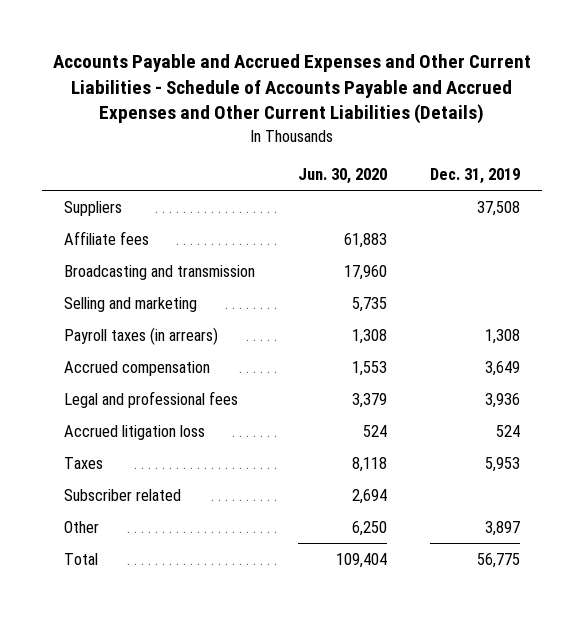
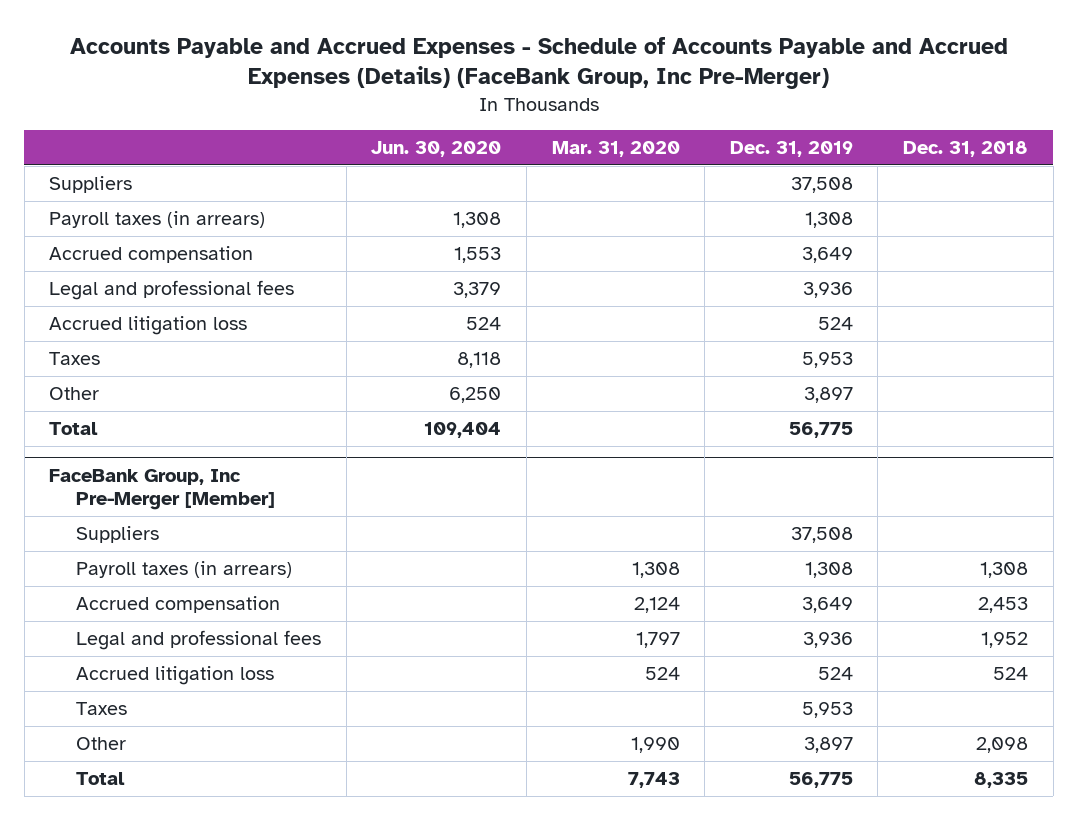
- Accounts Payable and Accrued Expenses and Other Current Liabilities - Schedule of Accounts Payable and Accrued Expenses and Other Current Liabilities (Details)
+ Accounts Payable and Accrued Expenses - Schedule of Accounts Payable and Accrued Expenses (Details) (FaceBank Group, Inc Pre-Merger)
- | Jun. 30, 2020 | Dec. 31, 2019
+ | Jun. 30, 2020 | Mar. 31, 2020 | Dec. 31, 2019 | Dec. 31, 2018
- Affiliate fees | 61,883 |
- Broadcasting and transmission | 17,960 |
- Selling and marketing | 5,735 |
- Subscriber related | 2,694 |
+ FaceBank Group, Inc Pre-Merger [Member]
+ Suppliers | | | 37,508 |
+ Payroll taxes (in arrears) | | 1,308 | 1,308 | 1,308
+ Accrued compensation | | 2,124 | 3,649 | 2,453
+ Legal and professional fees | | 1,797 | 3,936 | 1,952
+ Accrued litigation loss | | 524 | 524 | 524
+ Taxes | | | 5,953 |
+ Other | | 1,990 | 3,897 | 2,098
+ Total | | 7,743 | 56,775 | 8,335

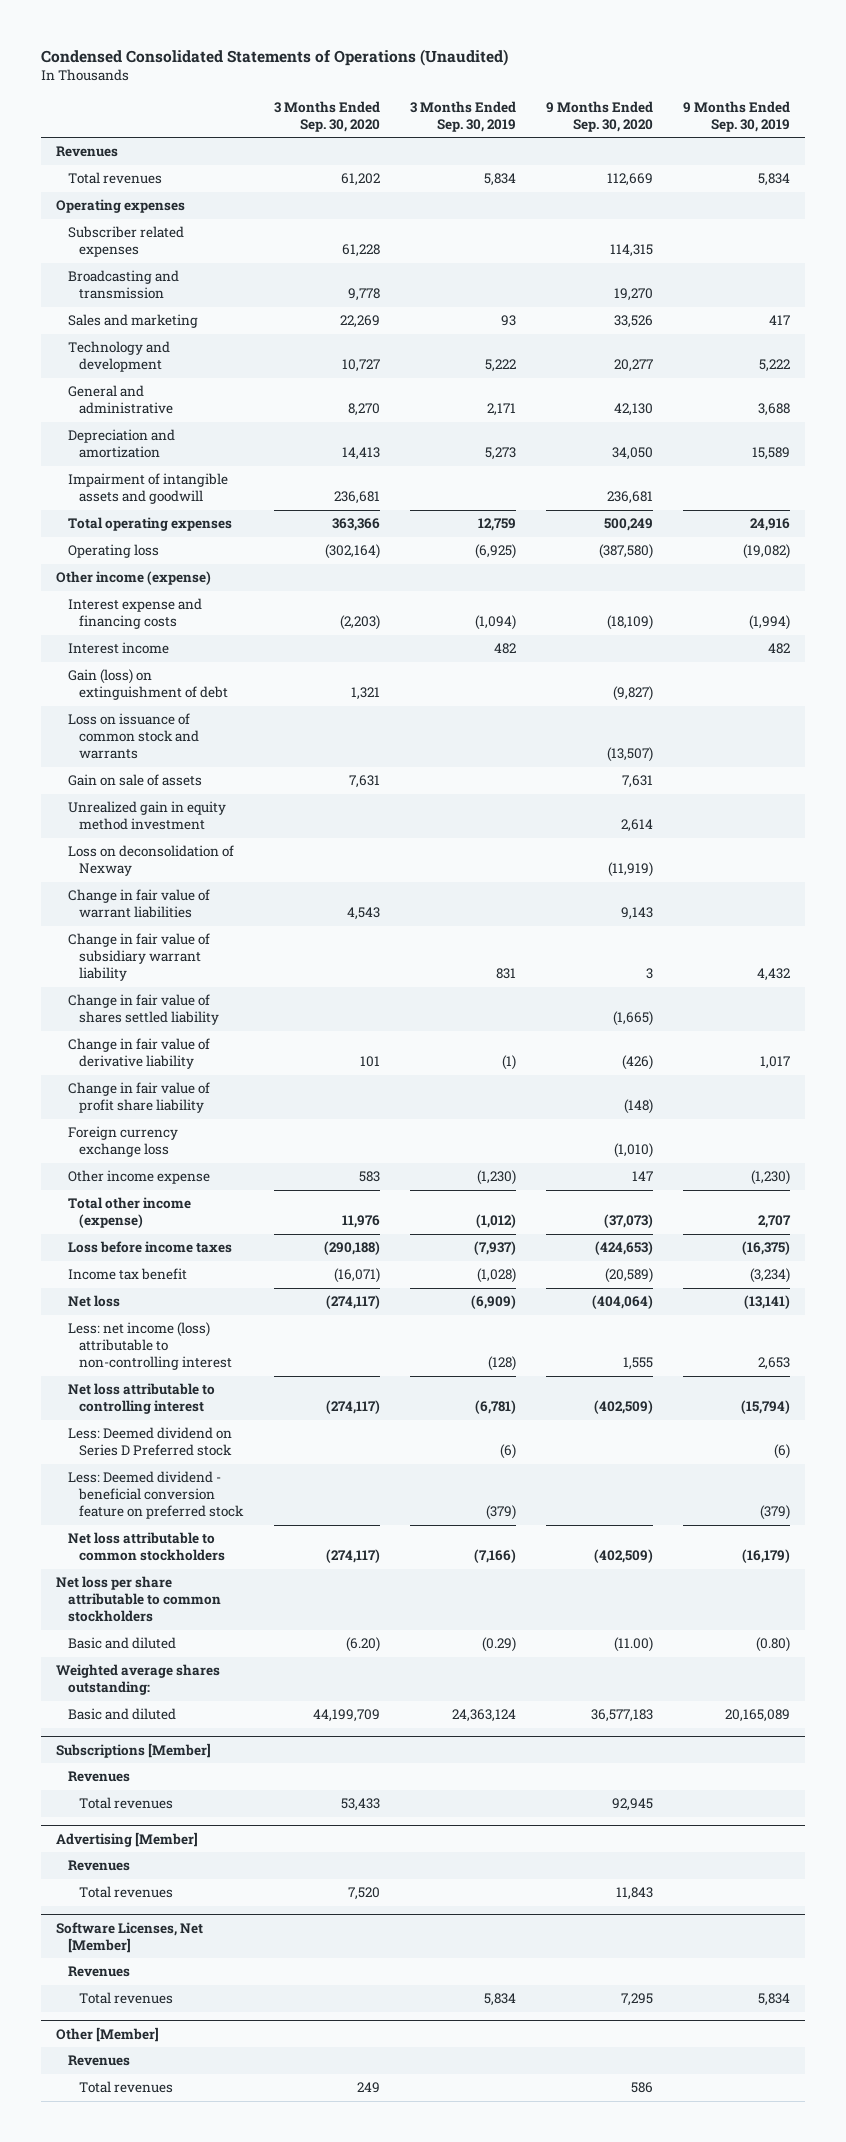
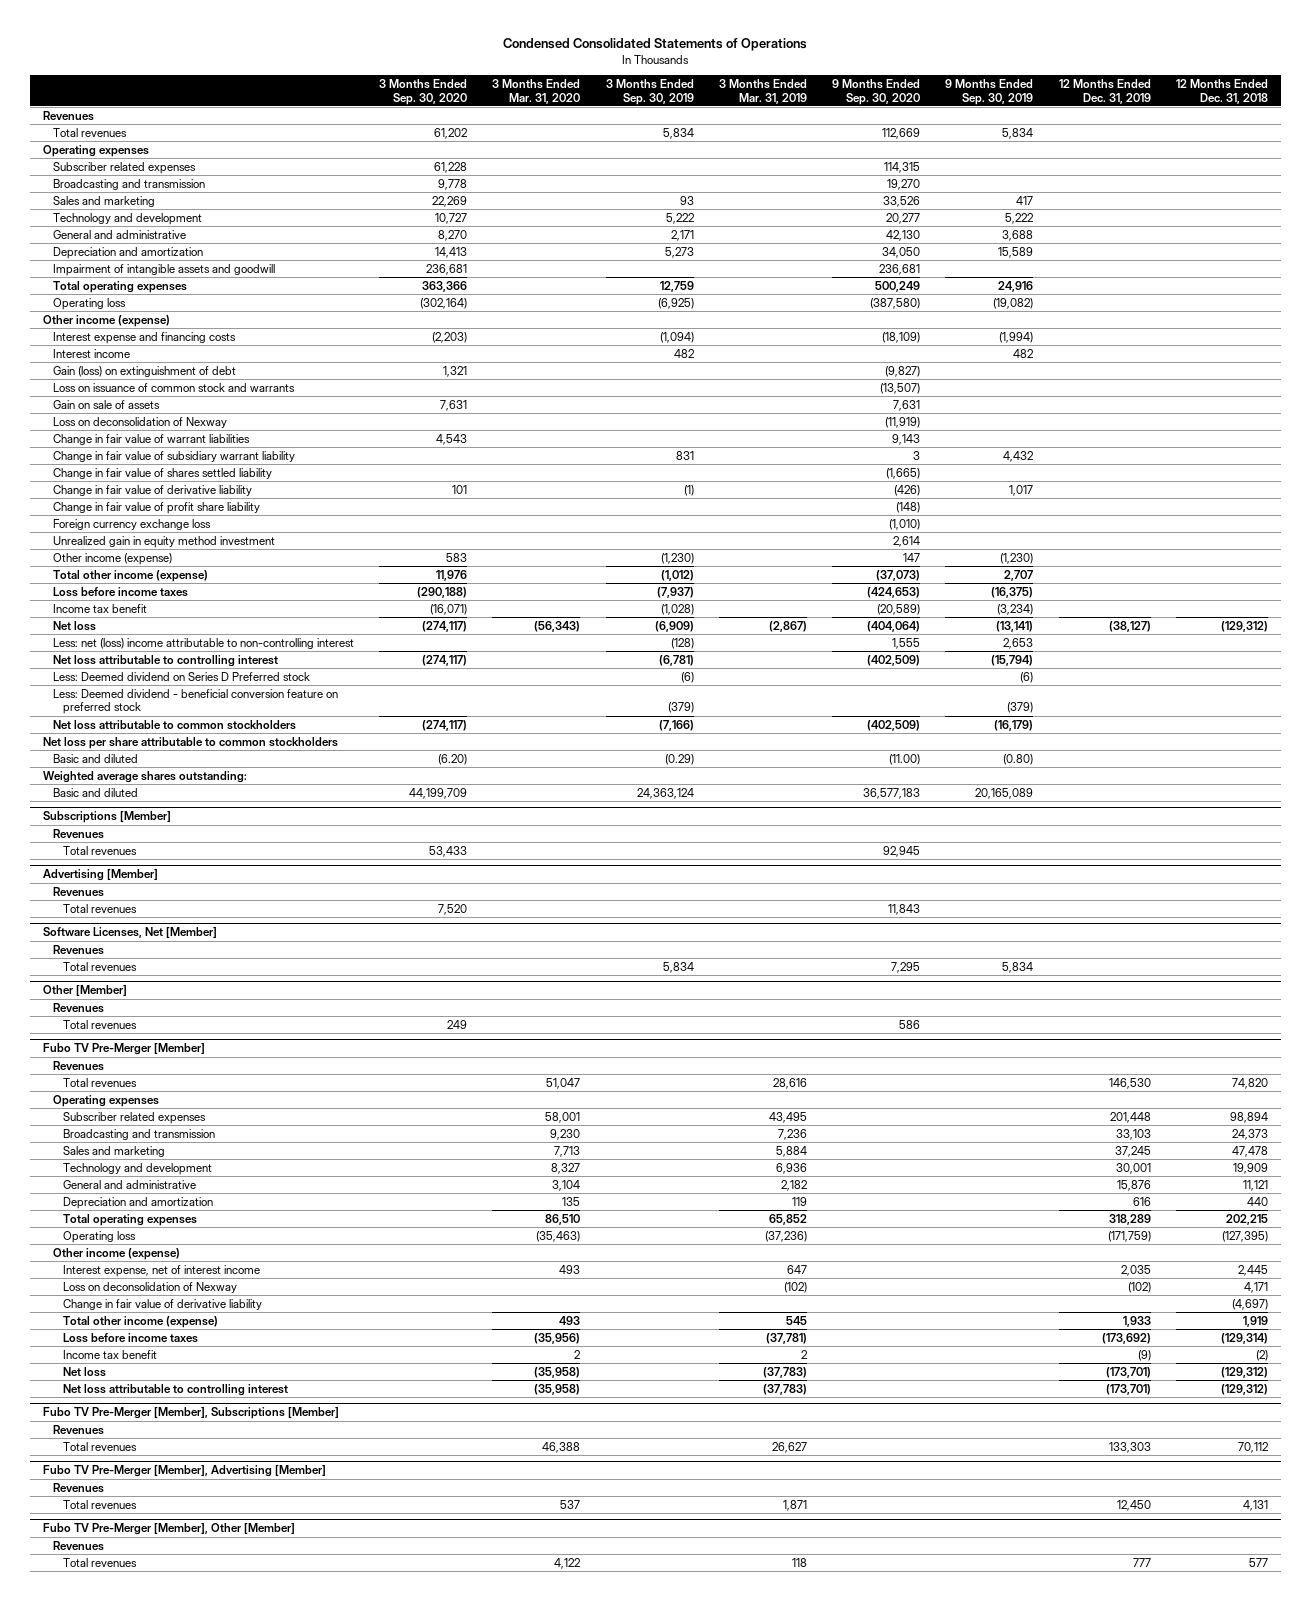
- Condensed Consolidated Statements of Operations (Unaudited)
+ Condensed Consolidated Statements of Operations
- | 3 Months Ended Sep. 30, 2020 | 3 Months Ended Sep. 30, 2019 | 9 Months Ended Sep. 30, 2020 | 9 Months Ended Sep. 30, 2019
+ | 3 Months Ended Sep. 30, 2020 | 3 Months Ended Mar. 31, 2020 | 3 Months Ended Sep. 30, 2019 | 3 Months Ended Mar. 31, 2019 | 9 Months Ended Sep. 30, 2020 | 9 Months Ended Sep. 30, 2019 | 12 Months Ended Dec. 31, 2019 | 12 Months Ended Dec. 31, 2018
- Other income expense | 583 | (1,230) | 147 | (1,230)
moved down: Unrealized gain in equity method investment | | | | | 2,614 | | |
+ Other income (expense) | 583 | | (1,230) | | 147 | (1,230) | |
- Less: net income (loss) attributable to non-controlling interest | | (128) | 1,555 | 2,653
+ Less: net (loss) income attributable to non-controlling interest | | | (128) | | 1,555 | 2,653 | |
+ Fubo TV Pre-Merger [Member]
+ Revenues
+ Total revenues | | 51,047 | | 28,616 | | | 146,530 | 74,820
+ Operating expenses
+ Subscriber related expenses | | 58,001 | | 43,495 | | | 201,448 | 98,894
+ Broadcasting and transmission | | 9,230 | | 7,236 | | | 33,103 | 24,373
+ Sales and marketing | | 7,713 | | 5,884 | | | 37,245 | 47,478
+ Technology and development | | 8,327 | | 6,936 | | | 30,001 | 19,909
+ General and administrative | | 3,104 | | 2,182 | | | 15,876 | 11,121
+ Depreciation and amortization | | 135 | | 119 | | | 616 | 440
+ Total operating expenses | | 86,510 | | 65,852 | | | 318,289 | 202,215
+ Operating loss | | (35,463) | | (37,236) | | | (171,759) | (127,395)
+ Other income (expense)
+ Interest expense, net of interest income | | 493 | | 647 | | | 2,035 | 2,445
+ Loss on deconsolidation of Nexway | | | | (102) | | | (102) | 4,171
+ Change in fair value of derivative liability | | | | | | | | (4,697)
+ Total other income (expense) | | 493 | | 545 | | | 1,933 | 1,919
+ Loss before income taxes | | (35,956) | | (37,781) | | | (173,692) | (129,314)
+ Income tax benefit | | 2 | | 2 | | | (9) | (2)
+ Net loss | | (35,958) | | (37,783) | | | (173,701) | (129,312)
+ Net loss attributable to controlling interest | | (35,958) | | (37,783) | | | (173,701) | (129,312)
+ Fubo TV Pre-Merger [Member], Subscriptions [Member]
+ Revenues
+ Total revenues | | 46,388 | | 26,627 | | | 133,303 | 70,112
+ Fubo TV Pre-Merger [Member], Advertising [Member]
+ Revenues
+ Total revenues | | 537 | | 1,871 | | | 12,450 | 4,131
+ Fubo TV Pre-Merger [Member], Other [Member]
+ Revenues
+ Total revenues | | 4,122 | | 118 | | | 777 | 577

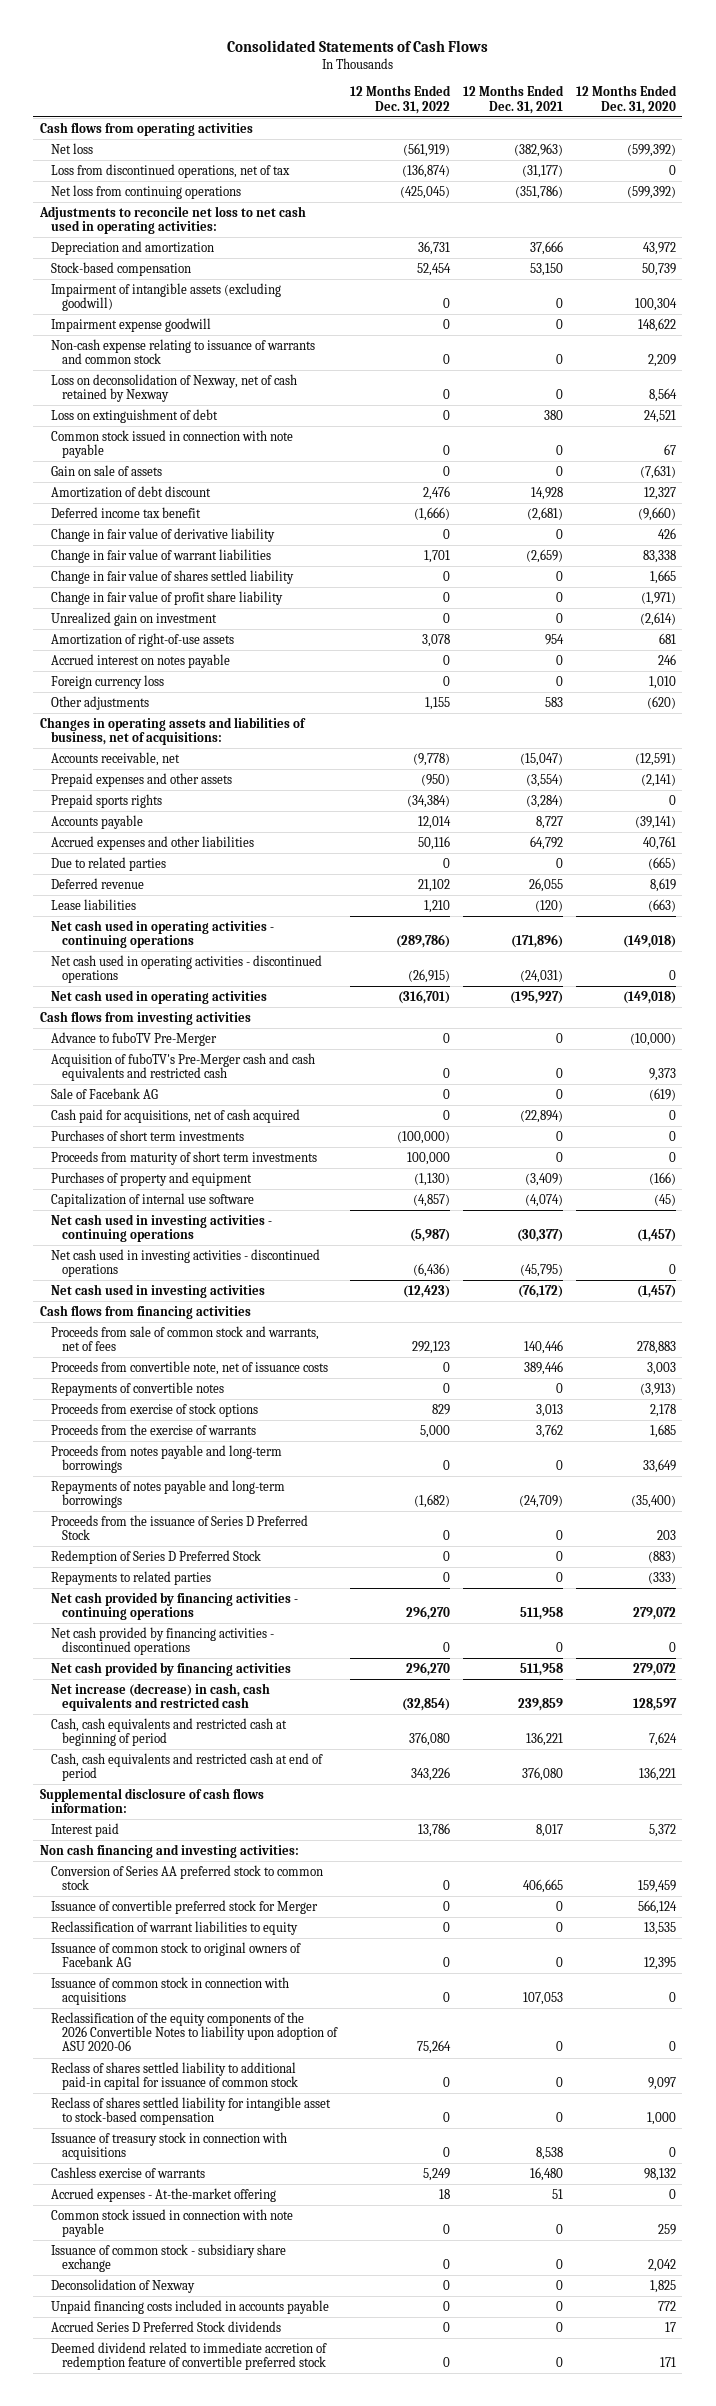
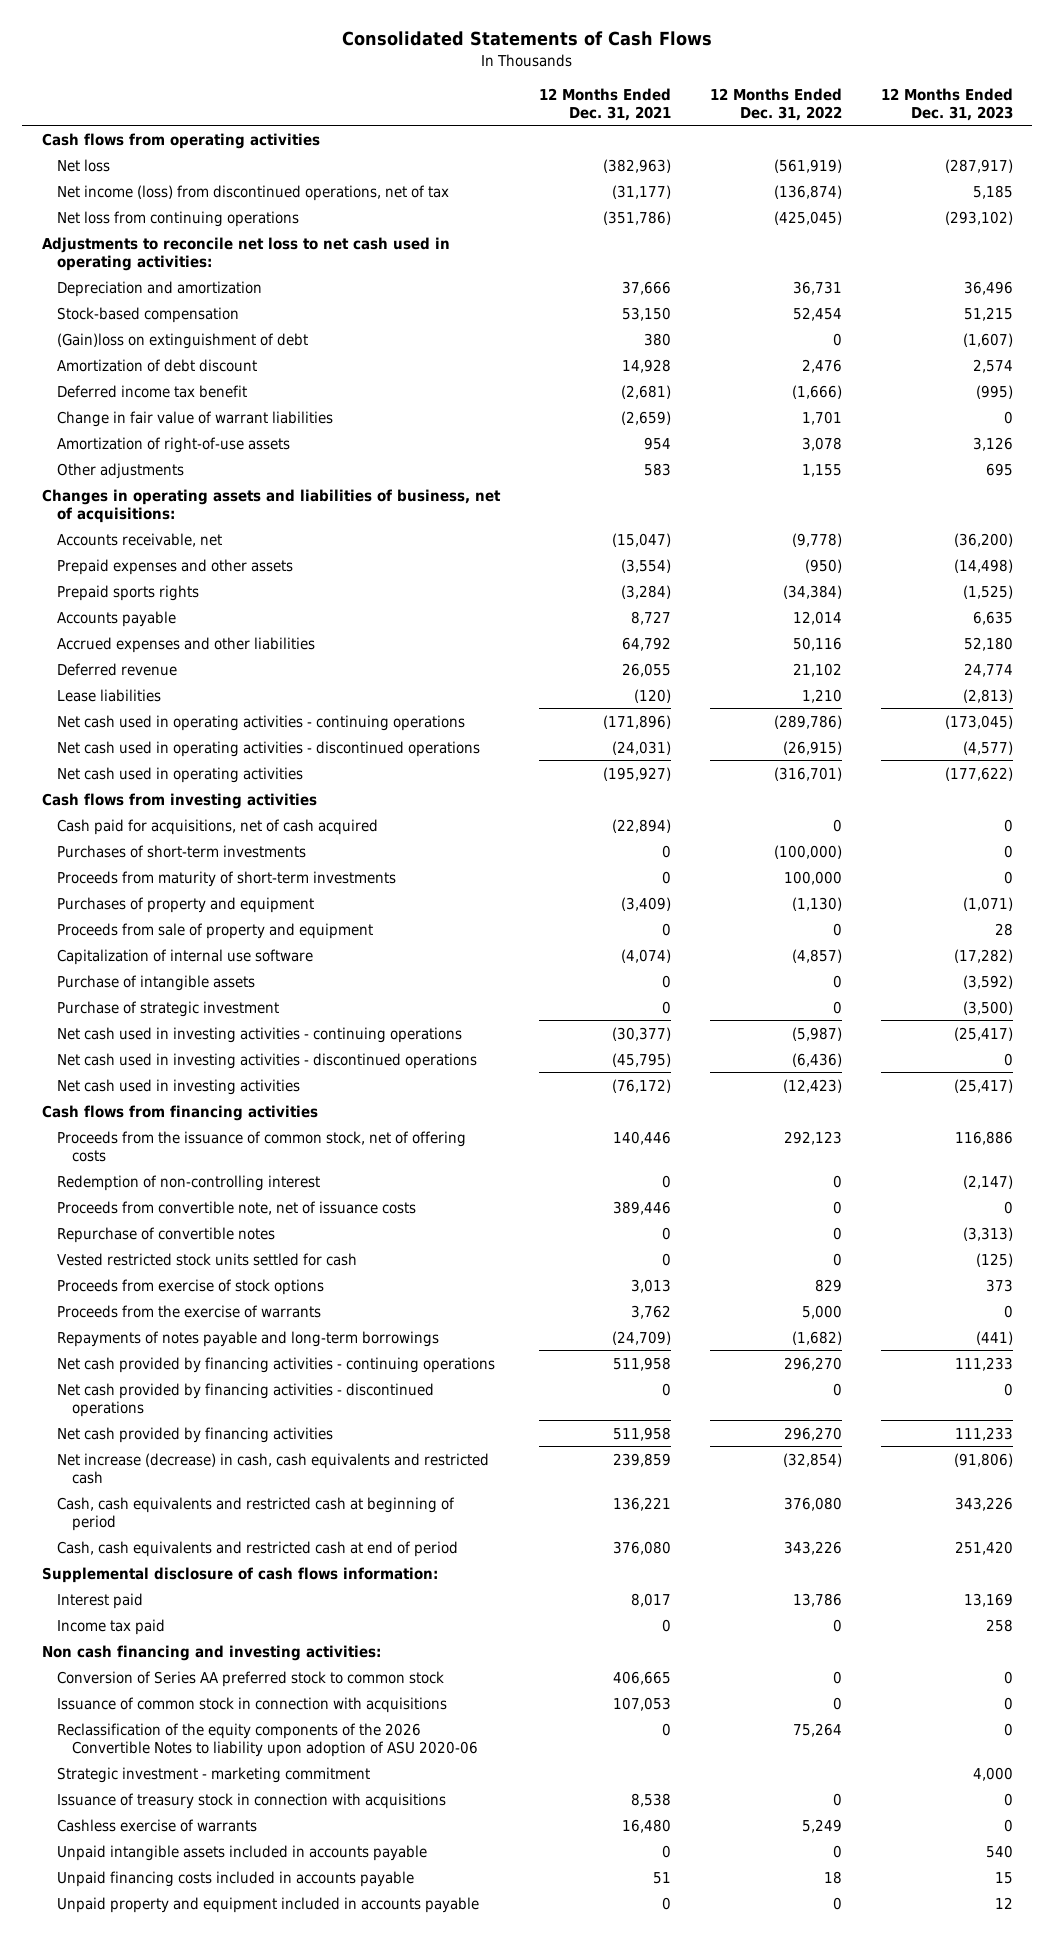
- | 12 Months Ended Dec. 31, 2022 | 12 Months Ended Dec. 31, 2021 | 12 Months Ended Dec. 31, 2020
+ | 12 Months Ended Dec. 31, 2021 | 12 Months Ended Dec. 31, 2022 | 12 Months Ended Dec. 31, 2023
- Loss from discontinued operations, net of tax | (136,874) | (31,177) | 0
+ Net income (loss) from discontinued operations, net of tax | (31,177) | (136,874) | 5,185
- Impairment of intangible assets (excluding goodwill) | 0 | 0 | 100,304
- Impairment expense goodwill | 0 | 0 | 148,622
- Non-cash expense relating to issuance of warrants and common stock | 0 | 0 | 2,209
- Loss on deconsolidation of Nexway, net of cash retained by Nexway | 0 | 0 | 8,564
- Loss on extinguishment of debt | 0 | 380 | 24,521
- Common stock issued in connection with note payable | 0 | 0 | 67
- Gain on sale of assets | 0 | 0 | (7,631)
+ (Gain)loss on extinguishment of debt | 380 | 0 | (1,607)
- Change in fair value of derivative liability | 0 | 0 | 426
- Change in fair value of shares settled liability | 0 | 0 | 1,665
- Change in fair value of profit share liability | 0 | 0 | (1,971)
- Unrealized gain on investment | 0 | 0 | (2,614)
- Accrued interest on notes payable | 0 | 0 | 246
- Foreign currency loss | 0 | 0 | 1,010
- Due to related parties | 0 | 0 | (665)
- Advance to fuboTV Pre-Merger | 0 | 0 | (10,000)
- Acquisition of fuboTV's Pre-Merger cash and cash equivalents and restricted cash | 0 | 0 | 9,373
- Sale of Facebank AG | 0 | 0 | (619)
- Purchases of short term investments | (100,000) | 0 | 0
- Proceeds from maturity of short term investments | 100,000 | 0 | 0
+ Purchases of short-term investments | 0 | (100,000) | 0
+ Proceeds from maturity of short-term investments | 0 | 100,000 | 0
+ Proceeds from sale of property and equipment | 0 | 0 | 28
+ Purchase of intangible assets | 0 | 0 | (3,592)
+ Purchase of strategic investment | 0 | 0 | (3,500)
- Proceeds from sale of common stock and warrants, net of fees | 292,123 | 140,446 | 278,883
+ Proceeds from the issuance of common stock, net of offering costs | 140,446 | 292,123 | 116,886
+ Redemption of non-controlling interest | 0 | 0 | (2,147)
- Repayments of convertible notes | 0 | 0 | (3,913)
+ Repurchase of convertible notes | 0 | 0 | (3,313)
+ Vested restricted stock units settled for cash | 0 | 0 | (125)
- Proceeds from notes payable and long-term borrowings | 0 | 0 | 33,649
- Proceeds from the issuance of Series D Preferred Stock | 0 | 0 | 203
- Redemption of Series D Preferred Stock | 0 | 0 | (883)
- Repayments to related parties | 0 | 0 | (333)
+ Income tax paid | 0 | 0 | 258
- Issuance of convertible preferred stock for Merger | 0 | 0 | 566,124
- Reclassification of warrant liabilities to equity | 0 | 0 | 13,535
- Issuance of common stock to original owners of Facebank AG | 0 | 0 | 12,395
- Reclass of shares settled liability to additional paid-in capital for issuance of common stock | 0 | 0 | 9,097
- Reclass of shares settled liability for intangible asset to stock-based compensation | 0 | 0 | 1,000
+ Strategic investment - marketing commitment | | | 4,000
- Accrued expenses - At-the-market offering | 18 | 51 | 0
- Common stock issued in connection with note payable | 0 | 0 | 259
- Issuance of common stock - subsidiary share exchange | 0 | 0 | 2,042
- Deconsolidation of Nexway | 0 | 0 | 1,825
- Unpaid financing costs included in accounts payable | 0 | 0 | 772
- Accrued Series D Preferred Stock dividends | 0 | 0 | 17
- Deemed dividend related to immediate accretion of redemption feature of convertible preferred stock | 0 | 0 | 171
+ Unpaid intangible assets included in accounts payable | 0 | 0 | 540
+ Unpaid financing costs included in accounts payable | 51 | 18 | 15
+ Unpaid property and equipment included in accounts payable | 0 | 0 | 12

